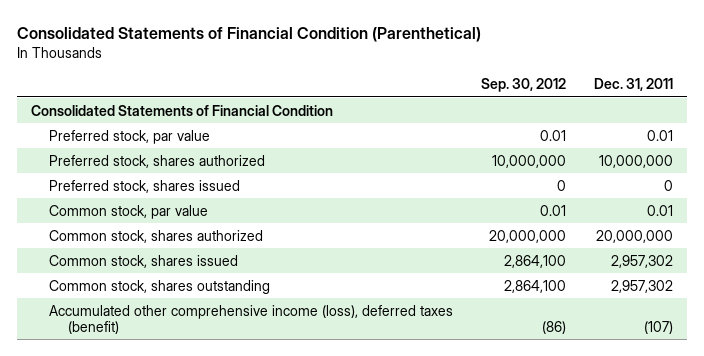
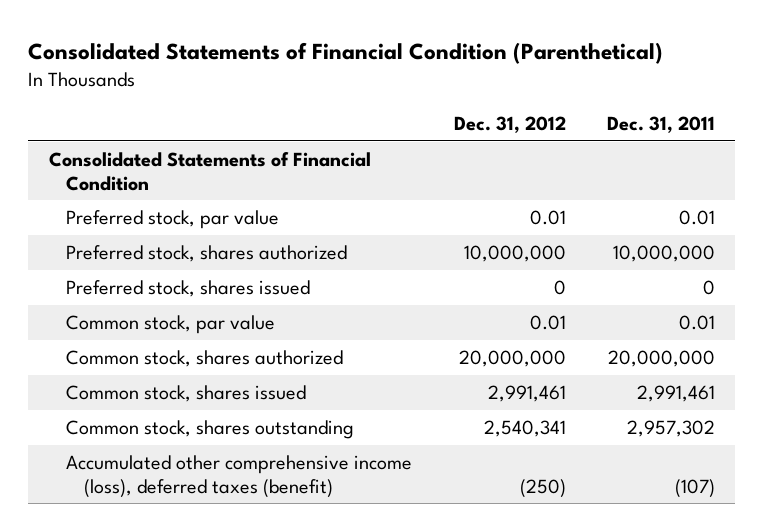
- | Sep. 30, 2012 | Dec. 31, 2011
+ | Dec. 31, 2012 | Dec. 31, 2011
- Common stock, shares issued | 2,864,100 | 2,957,302
+ Common stock, shares issued | 2,991,461 | 2,991,461

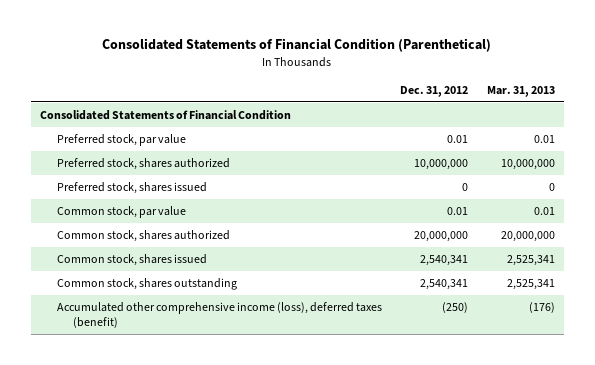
- | Dec. 31, 2012 | Dec. 31, 2011
+ | Dec. 31, 2012 | Mar. 31, 2013
- Common stock, shares issued | 2,991,461 | 2,991,461
+ Common stock, shares issued | 2,540,341 | 2,525,341

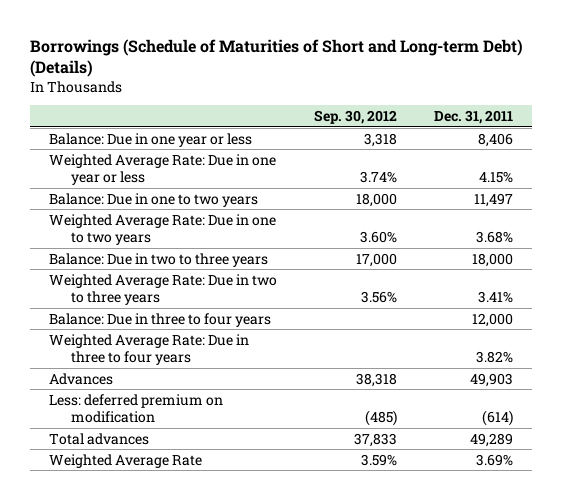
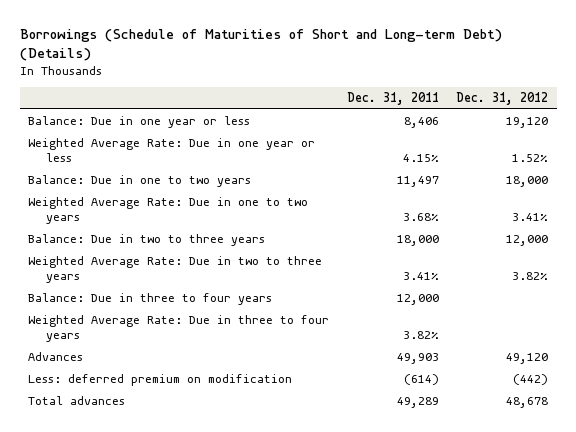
- | Sep. 30, 2012 | Dec. 31, 2011
+ | Dec. 31, 2011 | Dec. 31, 2012
- Weighted Average Rate | 3.59% | 3.69%

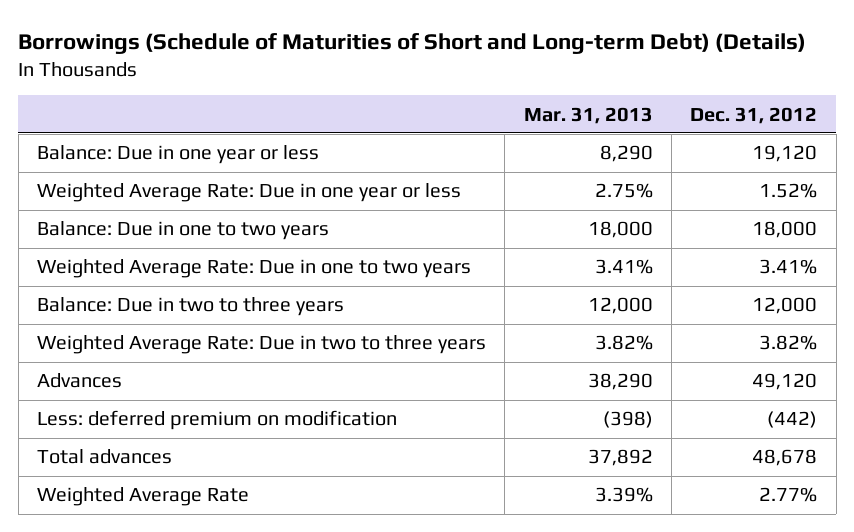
- | Dec. 31, 2011 | Dec. 31, 2012
+ | Mar. 31, 2013 | Dec. 31, 2012
- Balance: Due in three to four years | 12,000 |
- Weighted Average Rate: Due in three to four years | 3.82% |
+ Weighted Average Rate | 3.39% | 2.77%

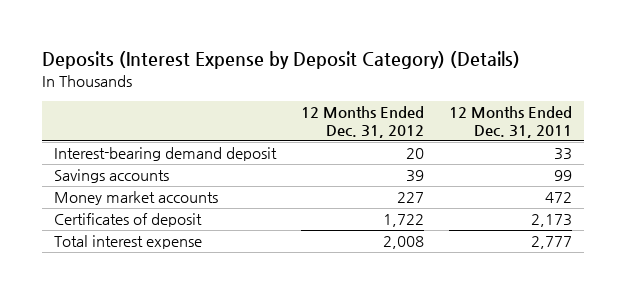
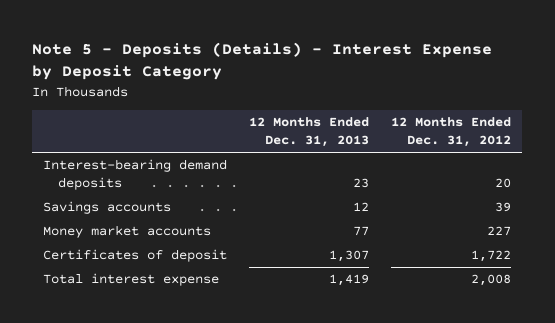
- Deposits (Interest Expense by Deposit Category) (Details)
+ Note 5 - Deposits (Details) - Interest Expense by Deposit Category
- | 12 Months Ended Dec. 31, 2012 | 12 Months Ended Dec. 31, 2011
+ | 12 Months Ended Dec. 31, 2013 | 12 Months Ended Dec. 31, 2012
- Interest-bearing demand deposit | 20 | 33
+ Interest-bearing demand deposits | 23 | 20

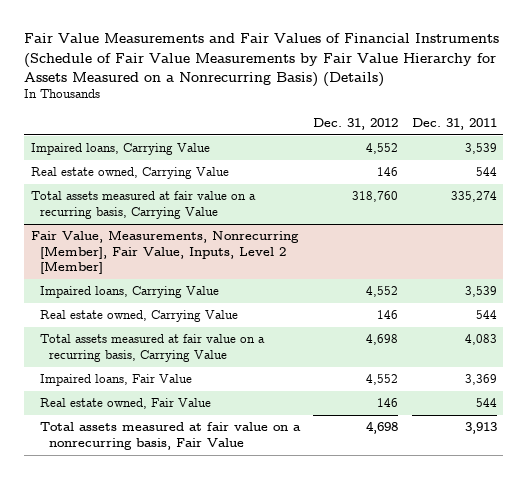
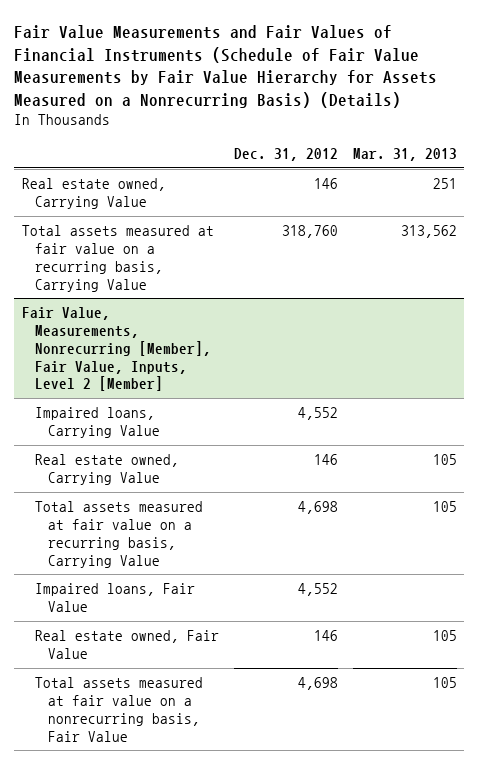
- | Dec. 31, 2012 | Dec. 31, 2011
+ | Dec. 31, 2012 | Mar. 31, 2013
- Impaired loans, Carrying Value | 4,552 | 3,539

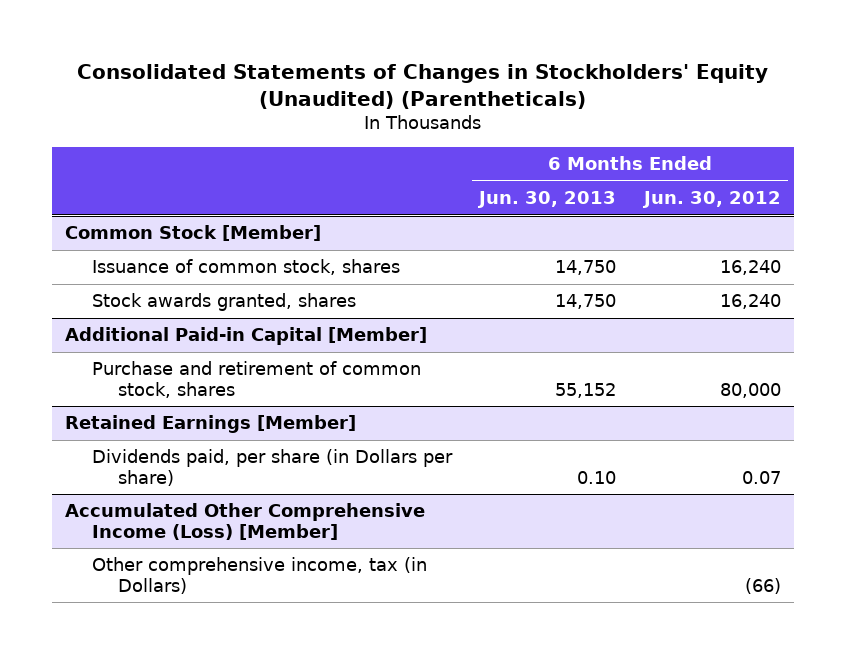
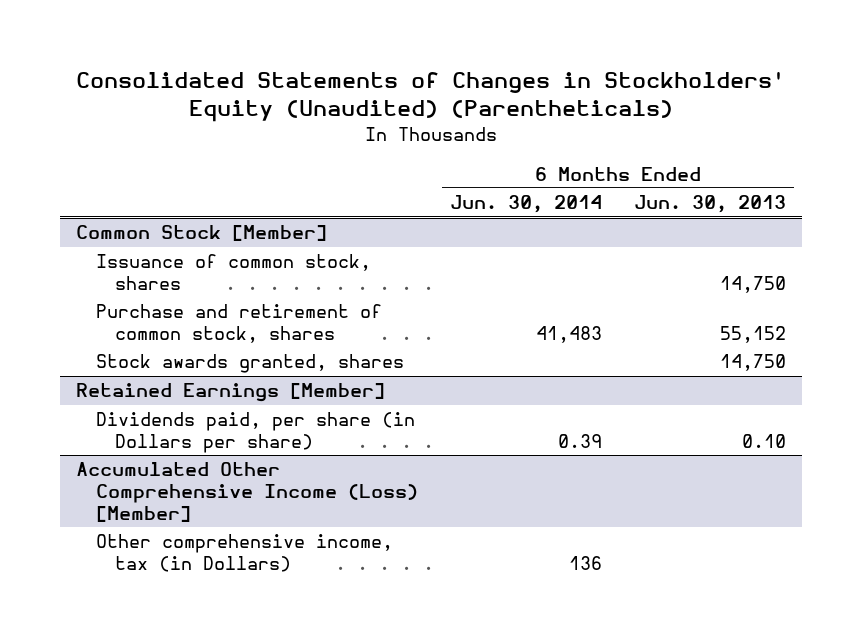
- | 6 Months Ended Jun. 30, 2013 | 6 Months Ended Jun. 30, 2012
+ | 6 Months Ended Jun. 30, 2014 | 6 Months Ended Jun. 30, 2013
- Additional Paid-in Capital [Member]
@ Common Stock [Member]
moved down: Stock awards granted, shares | | 14,750

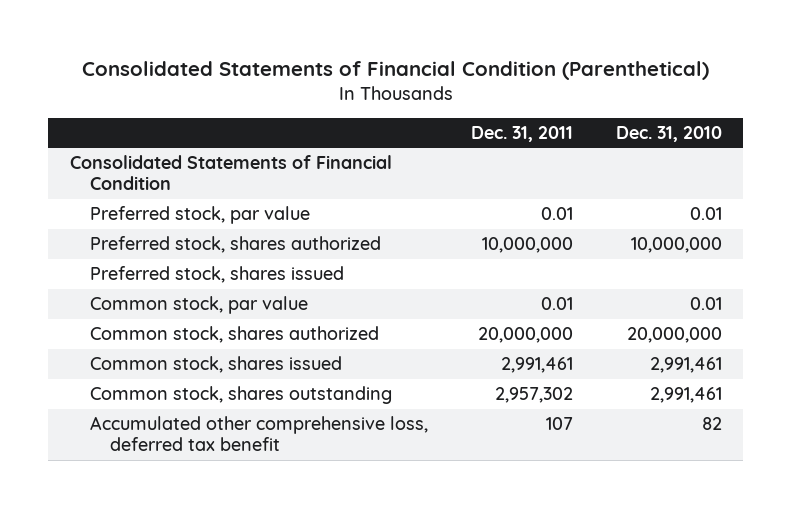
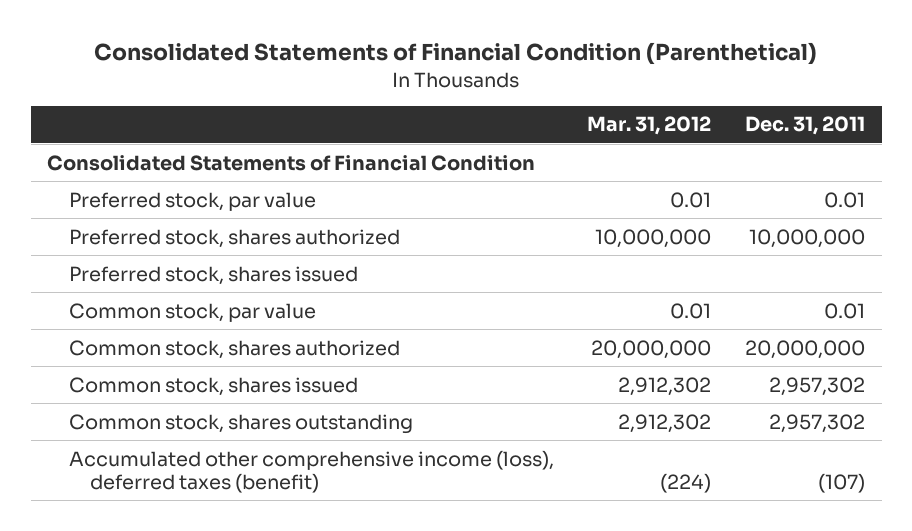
- | Dec. 31, 2011 | Dec. 31, 2010
+ | Mar. 31, 2012 | Dec. 31, 2011
- Common stock, shares issued | 2,991,461 | 2,991,461
+ Common stock, shares issued | 2,912,302 | 2,957,302
- Accumulated other comprehensive loss, deferred tax benefit | 107 | 82
+ Accumulated other comprehensive income (loss), deferred taxes (benefit) | (224) | (107)

